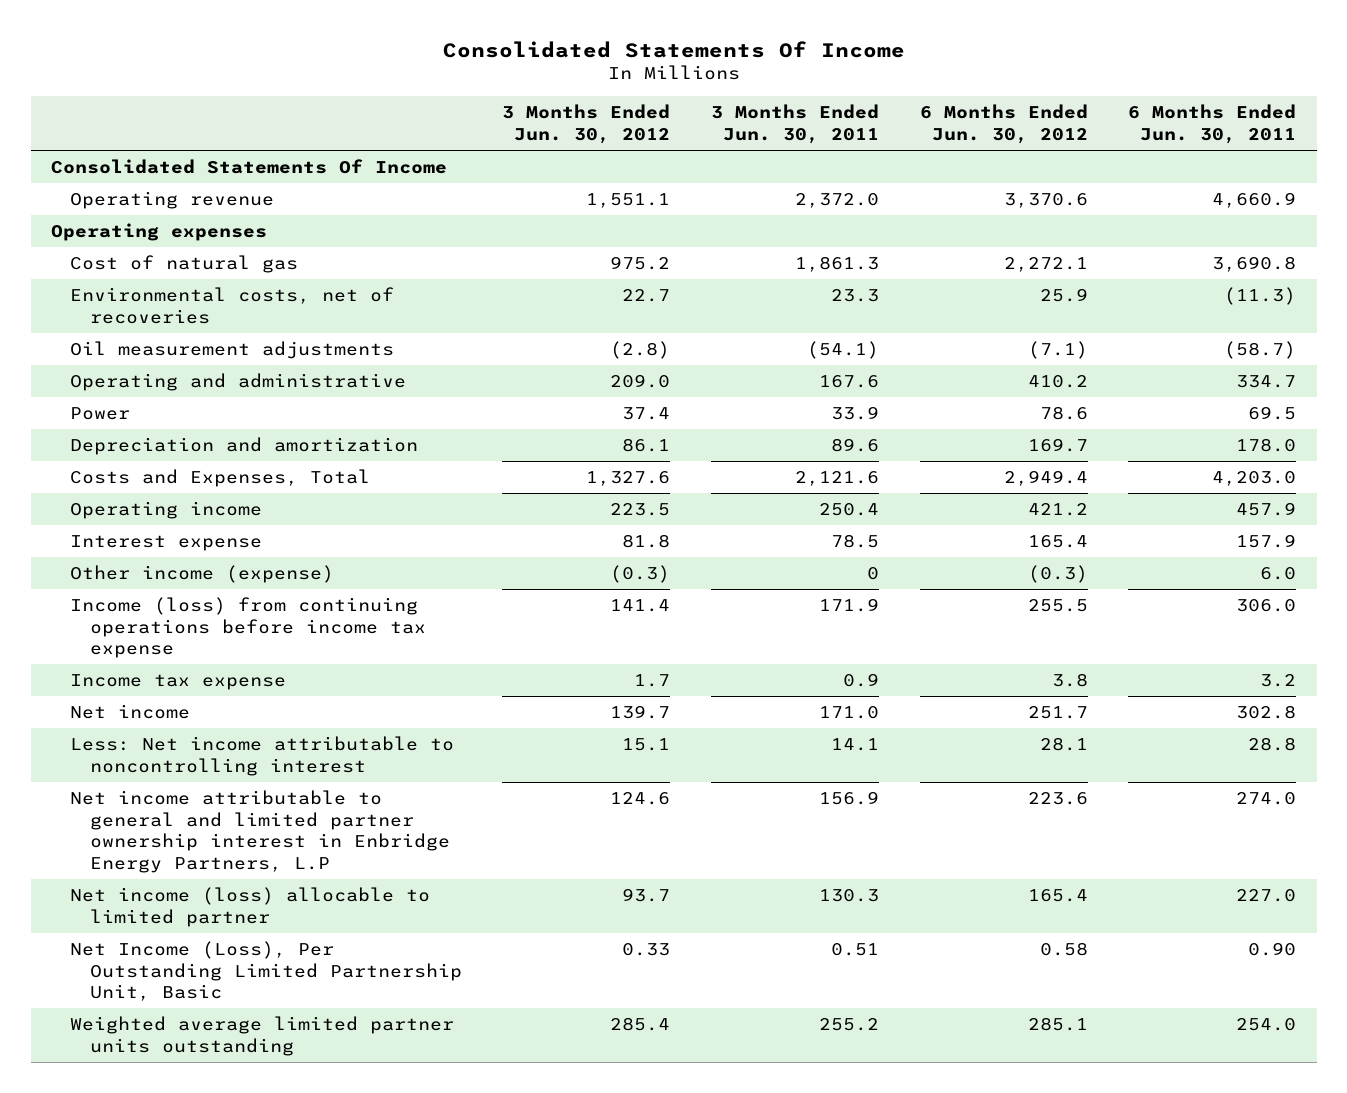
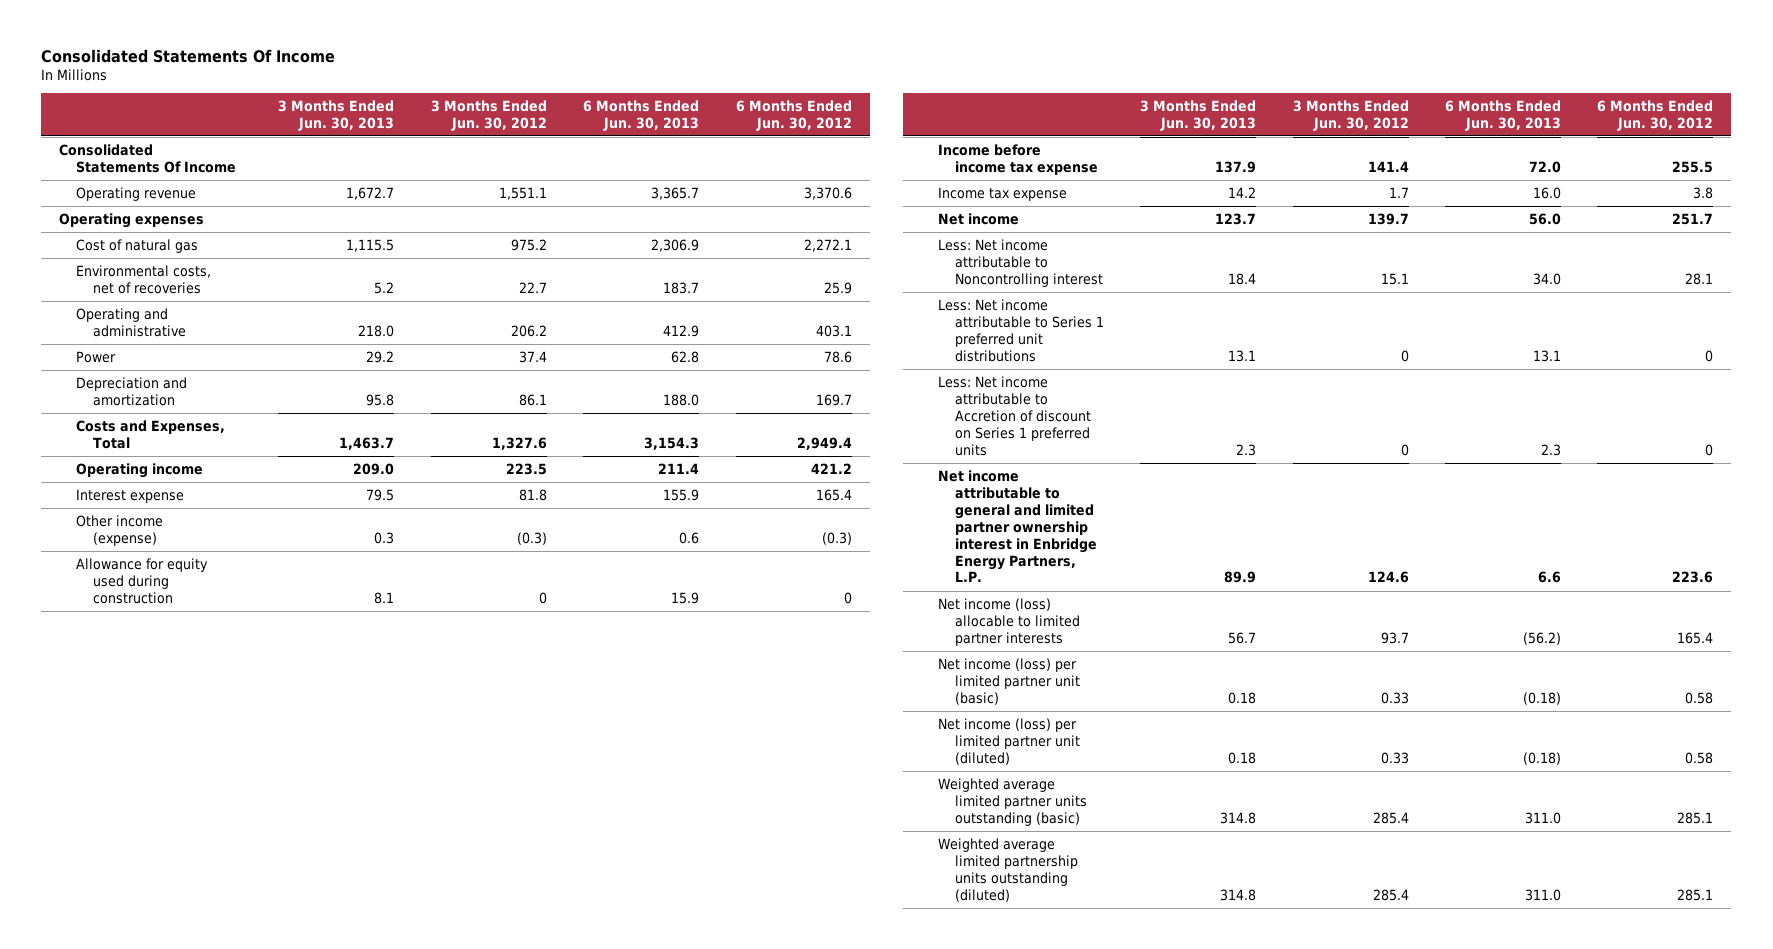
- | 3 Months Ended Jun. 30, 2012 | 3 Months Ended Jun. 30, 2011 | 6 Months Ended Jun. 30, 2012 | 6 Months Ended Jun. 30, 2011
+ | 3 Months Ended Jun. 30, 2013 | 3 Months Ended Jun. 30, 2012 | 6 Months Ended Jun. 30, 2013 | 6 Months Ended Jun. 30, 2012
- Oil measurement adjustments | (2.8) | (54.1) | (7.1) | (58.7)
- Operating and administrative | 209.0 | 167.6 | 410.2 | 334.7
+ Operating and administrative | 218.0 | 206.2 | 412.9 | 403.1
- Income (loss) from continuing operations before income tax expense | 141.4 | 171.9 | 255.5 | 306.0
+ Allowance for equity used during construction | 8.1 | 0 | 15.9 | 0
+ Income before income tax expense | 137.9 | 141.4 | 72.0 | 255.5
- Less: Net income attributable to noncontrolling interest | 15.1 | 14.1 | 28.1 | 28.8
- Net income attributable to general and limited partner ownership interest in Enbridge Energy Partners, L.P | 124.6 | 156.9 | 223.6 | 274.0
- Net income (loss) allocable to limited partner | 93.7 | 130.3 | 165.4 | 227.0
- Net Income (Loss), Per Outstanding Limited Partnership Unit, Basic | 0.33 | 0.51 | 0.58 | 0.90
- Weighted average limited partner units outstanding | 285.4 | 255.2 | 285.1 | 254.0
+ Less: Net income attributable to Noncontrolling interest | 18.4 | 15.1 | 34.0 | 28.1
+ Less: Net income attributable to Series 1 preferred unit distributions | 13.1 | 0 | 13.1 | 0
+ Less: Net income attributable to Accretion of discount on Series 1 preferred units | 2.3 | 0 | 2.3 | 0
+ Net income attributable to general and limited partner ownership interest in Enbridge Energy Partners, L.P. | 89.9 | 124.6 | 6.6 | 223.6
+ Net income (loss) allocable to limited partner interests | 56.7 | 93.7 | (56.2) | 165.4
+ Net income (loss) per limited partner unit (basic) | 0.18 | 0.33 | (0.18) | 0.58
+ Net income (loss) per limited partner unit (diluted) | 0.18 | 0.33 | (0.18) | 0.58
+ Weighted average limited partner units outstanding (basic) | 314.8 | 285.4 | 311.0 | 285.1
+ Weighted average limited partnership units outstanding (diluted) | 314.8 | 285.4 | 311.0 | 285.1

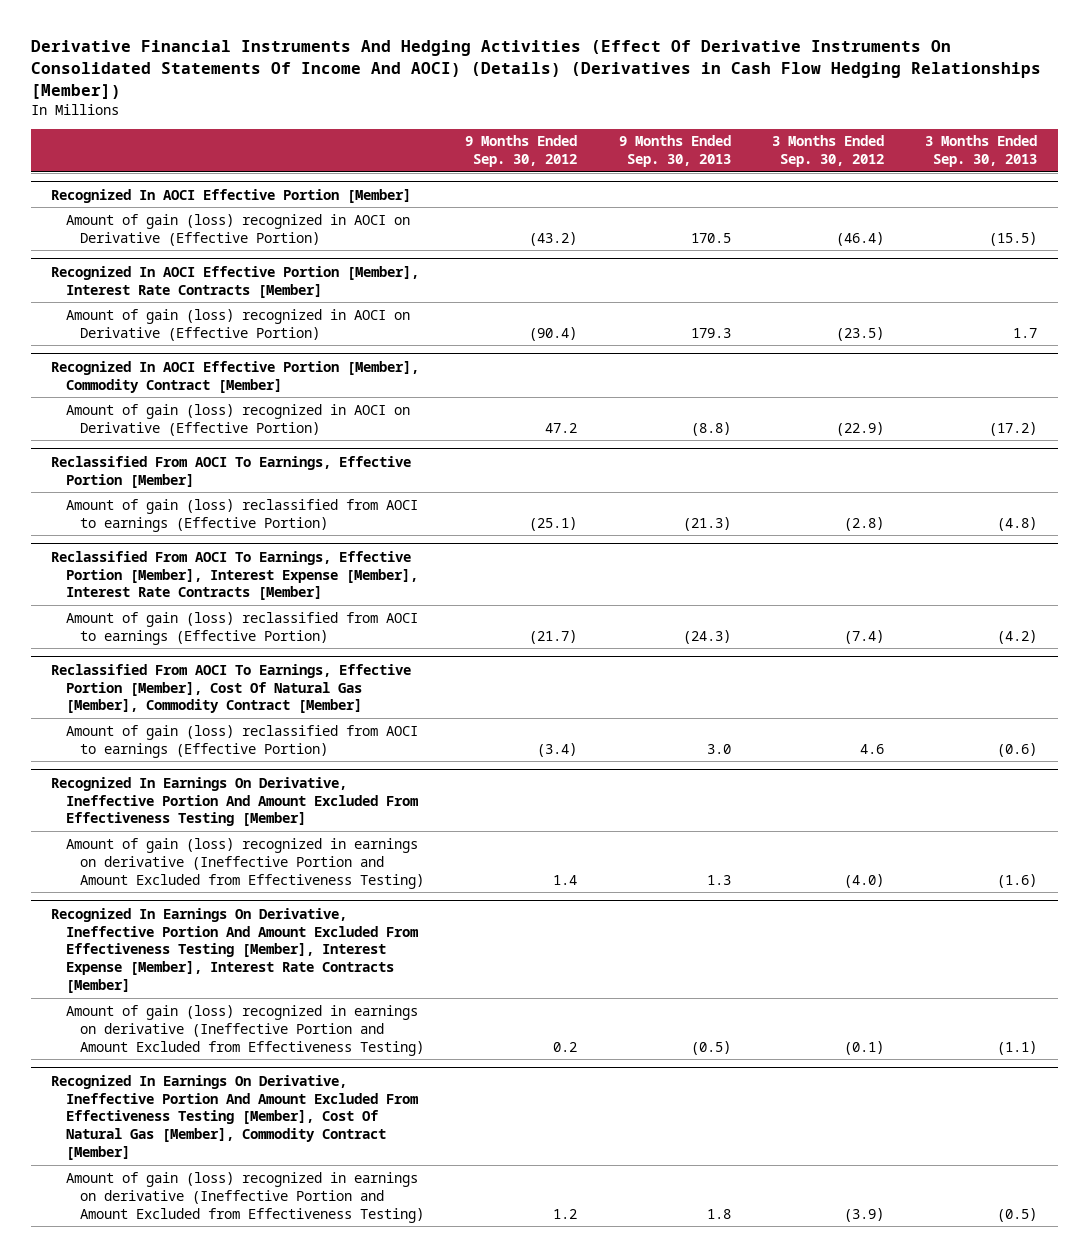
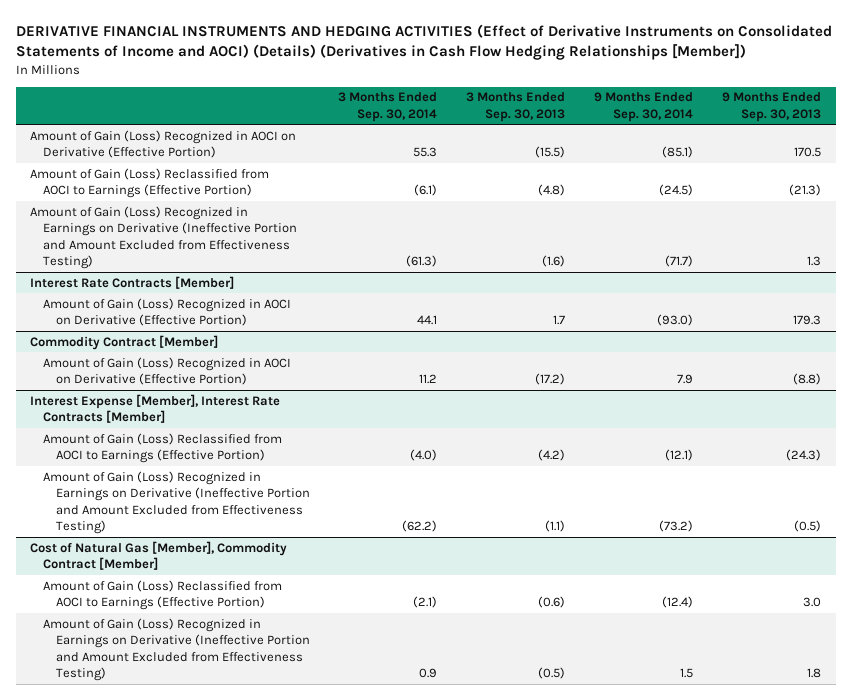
- Derivative Financial Instruments And Hedging Activities (Effect Of Derivative Instruments On Consolidated Statements Of Income And AOCI) (Details) (Derivatives in Cash Flow Hedging Relationships [Member])
+ DERIVATIVE FINANCIAL INSTRUMENTS AND HEDGING ACTIVITIES (Effect of Derivative Instruments on Consolidated Statements of Income and AOCI) (Details) (Derivatives in Cash Flow Hedging Relationships [Member])
- | 9 Months Ended Sep. 30, 2012 | 9 Months Ended Sep. 30, 2013 | 3 Months Ended Sep. 30, 2012 | 3 Months Ended Sep. 30, 2013
+ | 3 Months Ended Sep. 30, 2014 | 3 Months Ended Sep. 30, 2013 | 9 Months Ended Sep. 30, 2014 | 9 Months Ended Sep. 30, 2013
- Recognized In AOCI Effective Portion [Member]
- Amount of gain (loss) recognized in AOCI on Derivative (Effective Portion) | (43.2) | 170.5 | (46.4) | (15.5)
- Recognized In AOCI Effective Portion [Member], Interest Rate Contracts [Member]
- Amount of gain (loss) recognized in AOCI on Derivative (Effective Portion) | (90.4) | 179.3 | (23.5) | 1.7
- Recognized In AOCI Effective Portion [Member], Commodity Contract [Member]
- Amount of gain (loss) recognized in AOCI on Derivative (Effective Portion) | 47.2 | (8.8) | (22.9) | (17.2)
- Reclassified From AOCI To Earnings, Effective Portion [Member]
- Amount of gain (loss) reclassified from AOCI to earnings (Effective Portion) | (25.1) | (21.3) | (2.8) | (4.8)
- Reclassified From AOCI To Earnings, Effective Portion [Member], Interest Expense [Member], Interest Rate Contracts [Member]
- Amount of gain (loss) reclassified from AOCI to earnings (Effective Portion) | (21.7) | (24.3) | (7.4) | (4.2)
- Reclassified From AOCI To Earnings, Effective Portion [Member], Cost Of Natural Gas [Member], Commodity Contract [Member]
- Amount of gain (loss) reclassified from AOCI to earnings (Effective Portion) | (3.4) | 3.0 | 4.6 | (0.6)
- Recognized In Earnings On Derivative, Ineffective Portion And Amount Excluded From Effectiveness Testing [Member]
- Amount of gain (loss) recognized in earnings on derivative (Ineffective Portion and Amount Excluded from Effectiveness Testing) | 1.4 | 1.3 | (4.0) | (1.6)
- Recognized In Earnings On Derivative, Ineffective Portion And Amount Excluded From Effectiveness Testing [Member], Interest Expense [Member], Interest Rate Contracts [Member]
- Amount of gain (loss) recognized in earnings on derivative (Ineffective Portion and Amount Excluded from Effectiveness Testing) | 0.2 | (0.5) | (0.1) | (1.1)
- Recognized In Earnings On Derivative, Ineffective Portion And Amount Excluded From Effectiveness Testing [Member], Cost Of Natural Gas [Member], Commodity Contract [Member]
- Amount of gain (loss) recognized in earnings on derivative (Ineffective Portion and Amount Excluded from Effectiveness Testing) | 1.2 | 1.8 | (3.9) | (0.5)
+ Amount of Gain (Loss) Recognized in AOCI on Derivative (Effective Portion) | 55.3 | (15.5) | (85.1) | 170.5
+ Amount of Gain (Loss) Reclassified from AOCI to Earnings (Effective Portion) | (6.1) | (4.8) | (24.5) | (21.3)
+ Amount of Gain (Loss) Recognized in Earnings on Derivative (Ineffective Portion and Amount Excluded from Effectiveness Testing) | (61.3) | (1.6) | (71.7) | 1.3
+ Interest Rate Contracts [Member]
+ Amount of Gain (Loss) Recognized in AOCI on Derivative (Effective Portion) | 44.1 | 1.7 | (93.0) | 179.3
+ Commodity Contract [Member]
+ Amount of Gain (Loss) Recognized in AOCI on Derivative (Effective Portion) | 11.2 | (17.2) | 7.9 | (8.8)
+ Interest Expense [Member], Interest Rate Contracts [Member]
+ Amount of Gain (Loss) Reclassified from AOCI to Earnings (Effective Portion) | (4.0) | (4.2) | (12.1) | (24.3)
+ Amount of Gain (Loss) Recognized in Earnings on Derivative (Ineffective Portion and Amount Excluded from Effectiveness Testing) | (62.2) | (1.1) | (73.2) | (0.5)
+ Cost of Natural Gas [Member], Commodity Contract [Member]
+ Amount of Gain (Loss) Reclassified from AOCI to Earnings (Effective Portion) | (2.1) | (0.6) | (12.4) | 3.0
+ Amount of Gain (Loss) Recognized in Earnings on Derivative (Ineffective Portion and Amount Excluded from Effectiveness Testing) | 0.9 | (0.5) | 1.5 | 1.8

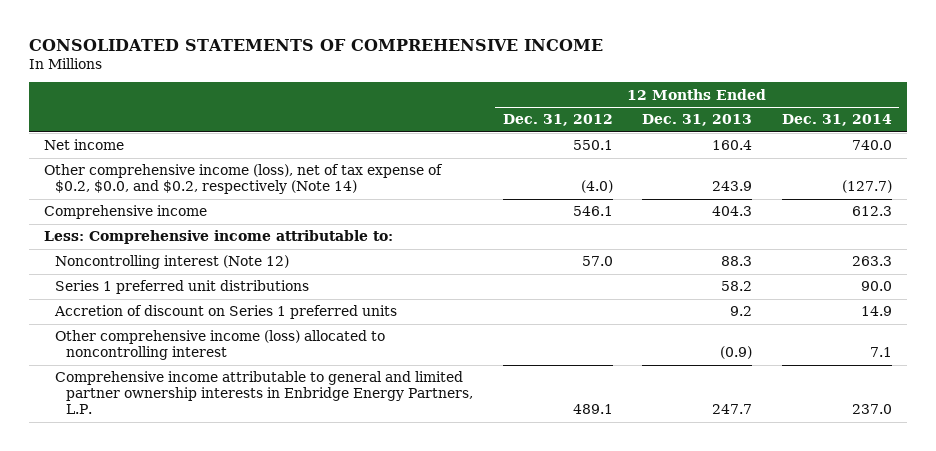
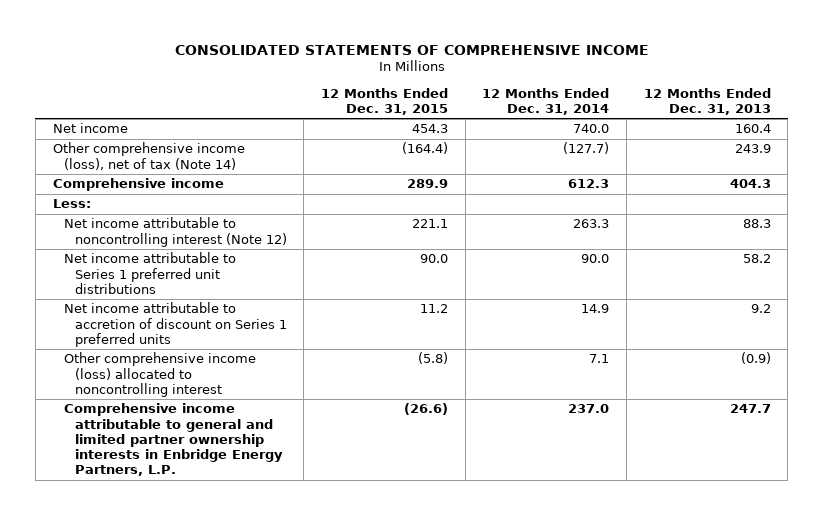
- | 12 Months Ended Dec. 31, 2012 | 12 Months Ended Dec. 31, 2013 | 12 Months Ended Dec. 31, 2014
+ | 12 Months Ended Dec. 31, 2015 | 12 Months Ended Dec. 31, 2014 | 12 Months Ended Dec. 31, 2013
- Other comprehensive income (loss), net of tax expense of $0.2, $0.0, and $0.2, respectively (Note 14) | (4.0) | 243.9 | (127.7)
+ Other comprehensive income (loss), net of tax (Note 14) | (164.4) | (127.7) | 243.9
- Less: Comprehensive income attributable to:
- Noncontrolling interest (Note 12) | 57.0 | 88.3 | 263.3
- Series 1 preferred unit distributions | | 58.2 | 90.0
- Accretion of discount on Series 1 preferred units | | 9.2 | 14.9
+ Less:
+ Net income attributable to noncontrolling interest (Note 12) | 221.1 | 263.3 | 88.3
+ Net income attributable to Series 1 preferred unit distributions | 90.0 | 90.0 | 58.2
+ Net income attributable to accretion of discount on Series 1 preferred units | 11.2 | 14.9 | 9.2

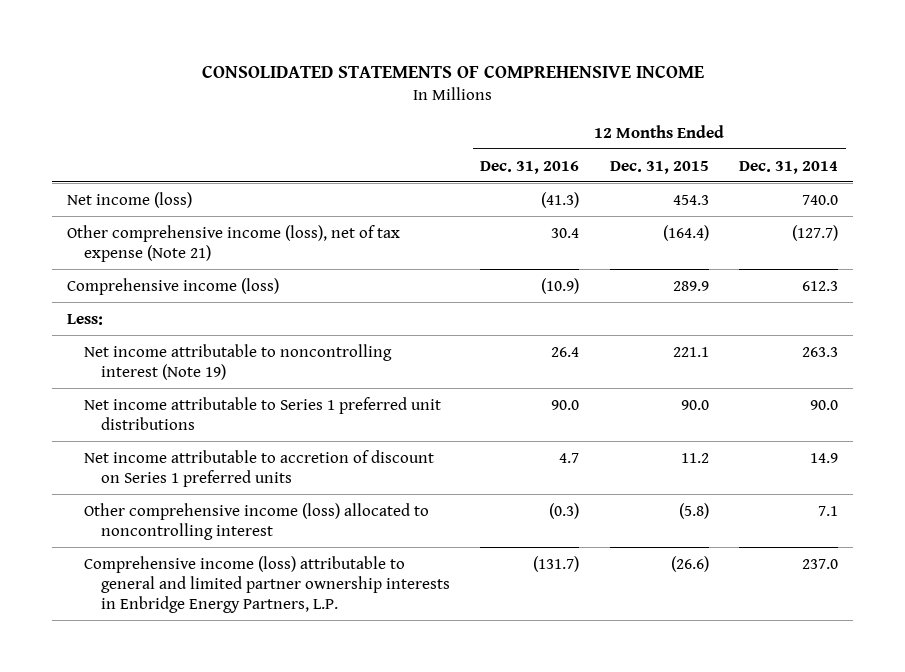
- | 12 Months Ended Dec. 31, 2015 | 12 Months Ended Dec. 31, 2014 | 12 Months Ended Dec. 31, 2013
+ | 12 Months Ended Dec. 31, 2016 | 12 Months Ended Dec. 31, 2015 | 12 Months Ended Dec. 31, 2014
- Net income | 454.3 | 740.0 | 160.4
- Other comprehensive income (loss), net of tax (Note 14) | (164.4) | (127.7) | 243.9
- Comprehensive income | 289.9 | 612.3 | 404.3
+ Net income (loss) | (41.3) | 454.3 | 740.0
+ Other comprehensive income (loss), net of tax expense (Note 21) | 30.4 | (164.4) | (127.7)
+ Comprehensive income (loss) | (10.9) | 289.9 | 612.3
- Net income attributable to noncontrolling interest (Note 12) | 221.1 | 263.3 | 88.3
+ Net income attributable to noncontrolling interest (Note 19) | 26.4 | 221.1 | 263.3
- Comprehensive income attributable to general and limited partner ownership interests in Enbridge Energy Partners, L.P. | (26.6) | 237.0 | 247.7
+ Comprehensive income (loss) attributable to general and limited partner ownership interests in Enbridge Energy Partners, L.P. | (131.7) | (26.6) | 237.0

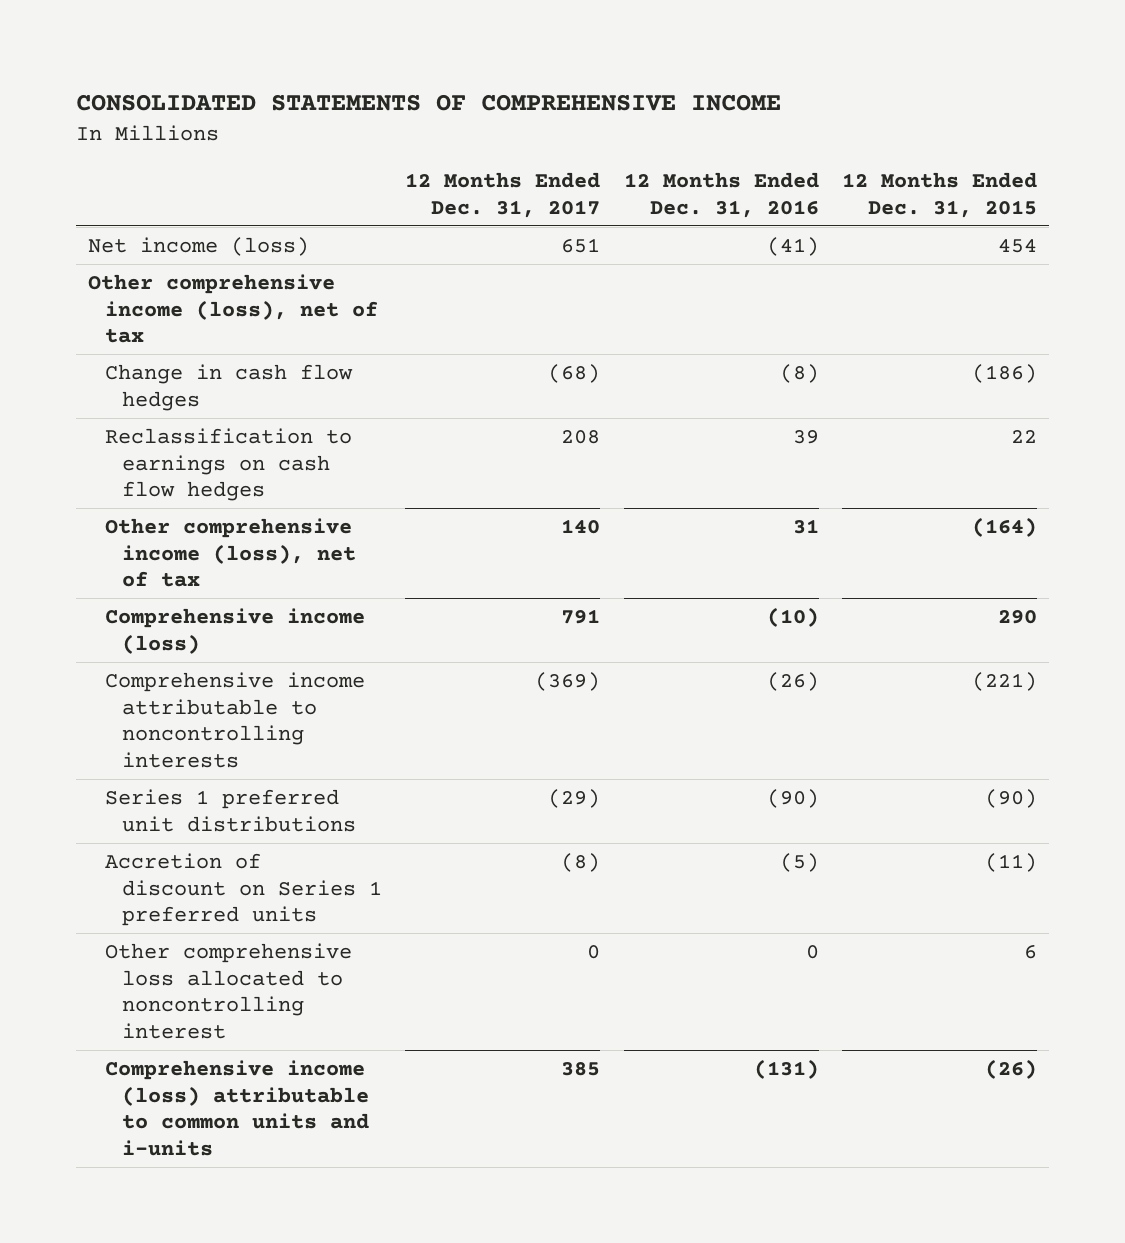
- | 12 Months Ended Dec. 31, 2016 | 12 Months Ended Dec. 31, 2015 | 12 Months Ended Dec. 31, 2014
+ | 12 Months Ended Dec. 31, 2017 | 12 Months Ended Dec. 31, 2016 | 12 Months Ended Dec. 31, 2015
- Net income (loss) | (41.3) | 454.3 | 740.0
- Other comprehensive income (loss), net of tax expense (Note 21) | 30.4 | (164.4) | (127.7)
- Comprehensive income (loss) | (10.9) | 289.9 | 612.3
- Less:
- Net income attributable to noncontrolling interest (Note 19) | 26.4 | 221.1 | 263.3
- Net income attributable to Series 1 preferred unit distributions | 90.0 | 90.0 | 90.0
- Net income attributable to accretion of discount on Series 1 preferred units | 4.7 | 11.2 | 14.9
- Other comprehensive income (loss) allocated to noncontrolling interest | (0.3) | (5.8) | 7.1
- Comprehensive income (loss) attributable to general and limited partner ownership interests in Enbridge Energy Partners, L.P. | (131.7) | (26.6) | 237.0
+ Net income (loss) | 651 | (41) | 454
+ Other comprehensive income (loss), net of tax
+ Change in cash flow hedges | (68) | (8) | (186)
+ Reclassification to earnings on cash flow hedges | 208 | 39 | 22
+ Other comprehensive income (loss), net of tax | 140 | 31 | (164)
+ Comprehensive income (loss) | 791 | (10) | 290
+ Comprehensive income attributable to noncontrolling interests | (369) | (26) | (221)
+ Series 1 preferred unit distributions | (29) | (90) | (90)
+ Accretion of discount on Series 1 preferred units | (8) | (5) | (11)
+ Other comprehensive loss allocated to noncontrolling interest | 0 | 0 | 6
+ Comprehensive income (loss) attributable to common units and i-units | 385 | (131) | (26)

